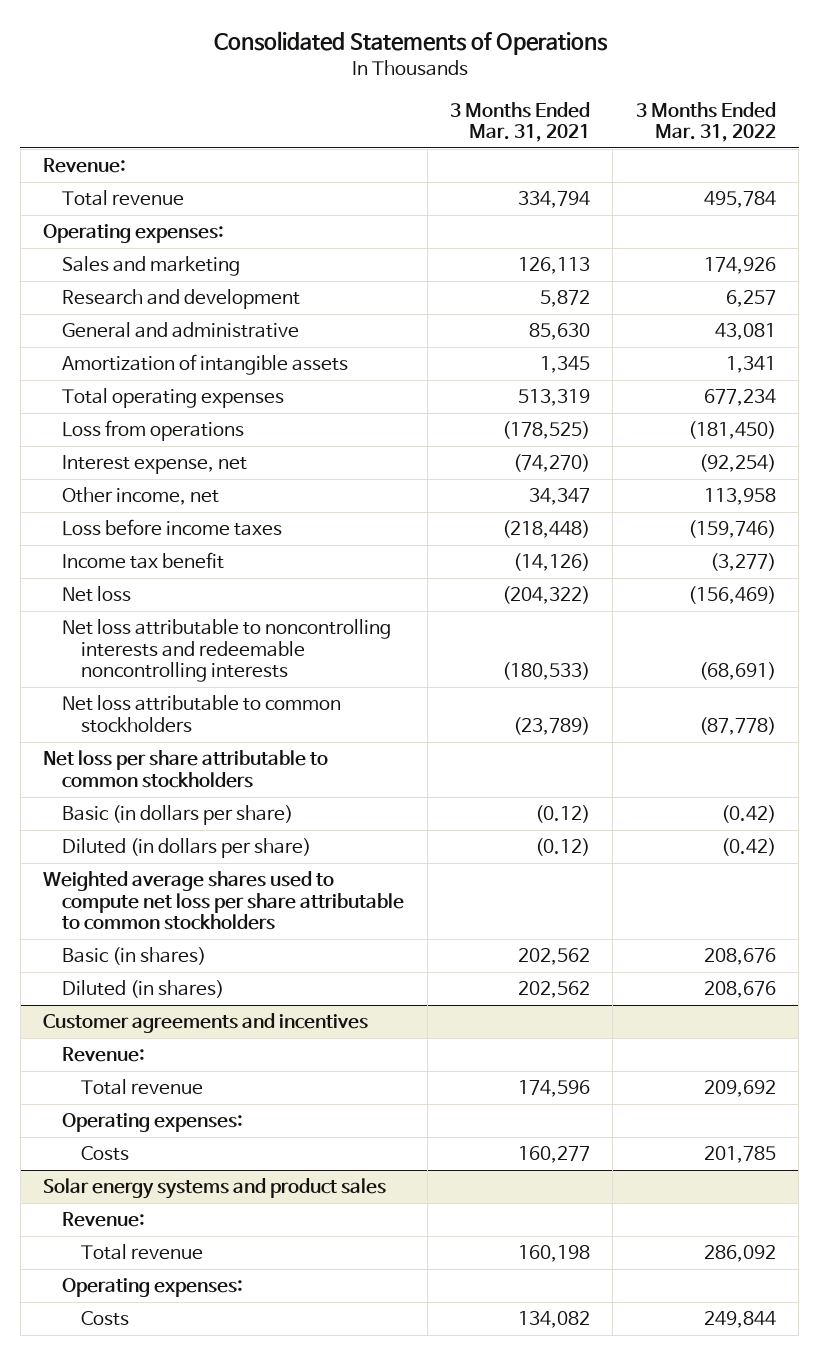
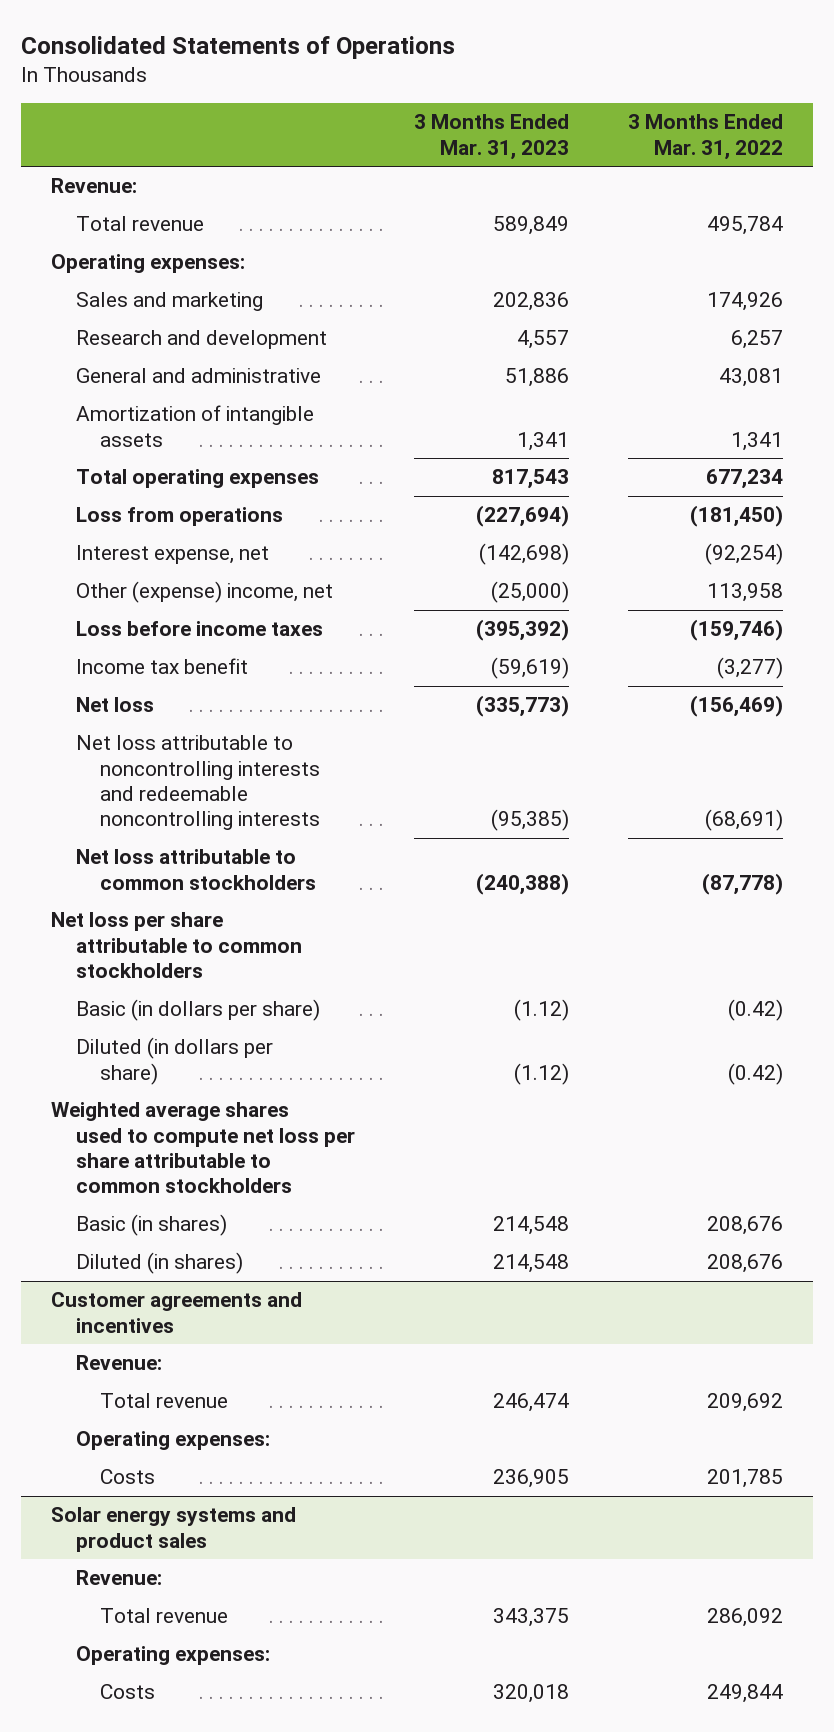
- | 3 Months Ended Mar. 31, 2021 | 3 Months Ended Mar. 31, 2022
+ | 3 Months Ended Mar. 31, 2023 | 3 Months Ended Mar. 31, 2022
- Other income, net | 34,347 | 113,958
+ Other (expense) income, net | (25,000) | 113,958

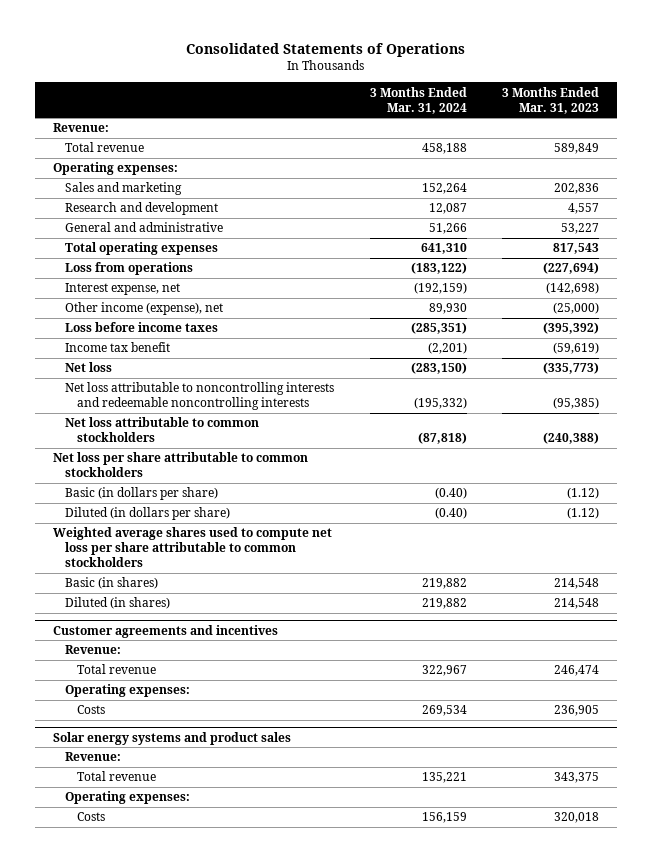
- | 3 Months Ended Mar. 31, 2023 | 3 Months Ended Mar. 31, 2022
+ | 3 Months Ended Mar. 31, 2024 | 3 Months Ended Mar. 31, 2023
- General and administrative | 51,886 | 43,081
- Amortization of intangible assets | 1,341 | 1,341
+ General and administrative | 51,266 | 53,227
- Other (expense) income, net | (25,000) | 113,958
+ Other income (expense), net | 89,930 | (25,000)

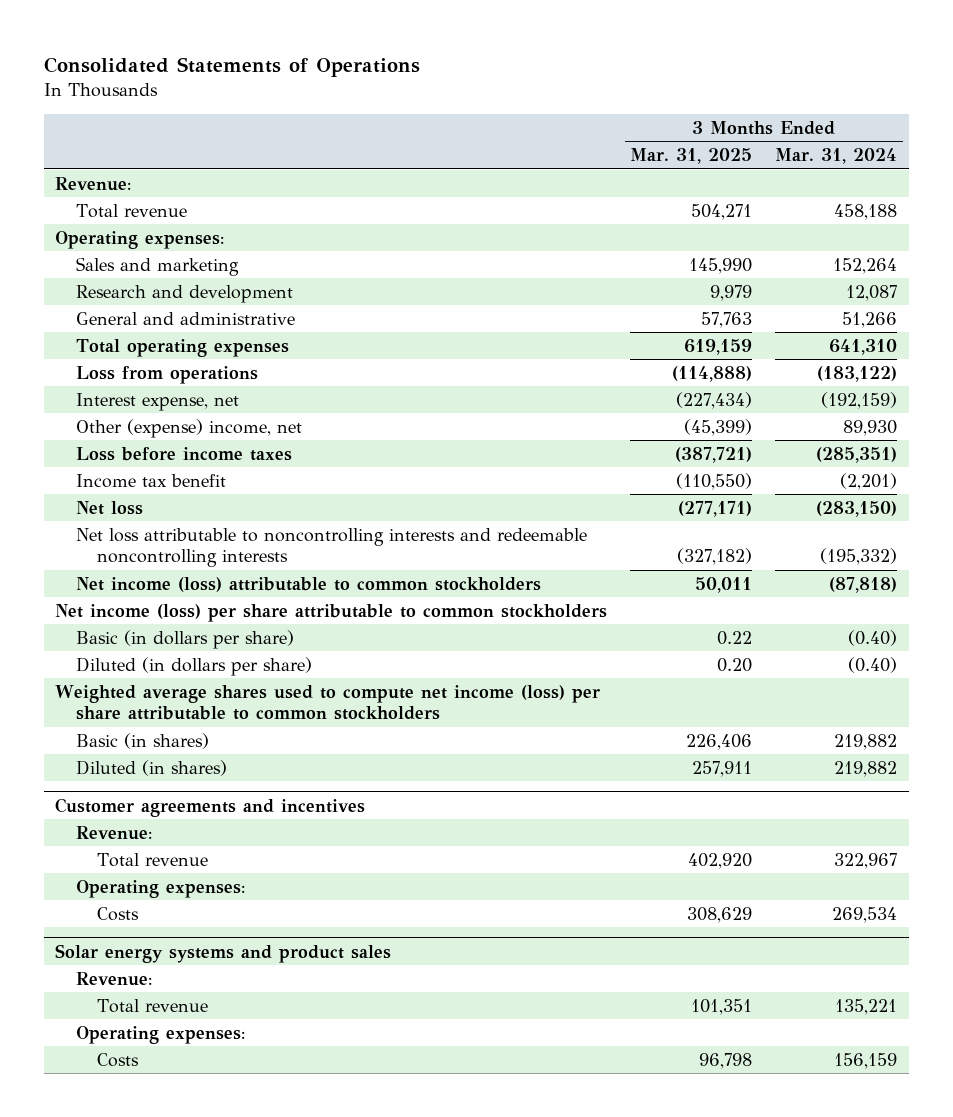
- | 3 Months Ended Mar. 31, 2024 | 3 Months Ended Mar. 31, 2023
+ | 3 Months Ended Mar. 31, 2025 | 3 Months Ended Mar. 31, 2024
- Other income (expense), net | 89,930 | (25,000)
+ Other (expense) income, net | (45,399) | 89,930
- Net loss attributable to common stockholders | (87,818) | (240,388)
- Net loss per share attributable to common stockholders
+ Net income (loss) attributable to common stockholders | 50,011 | (87,818)
+ Net income (loss) per share attributable to common stockholders
- Weighted average shares used to compute net loss per share attributable to common stockholders
+ Weighted average shares used to compute net income (loss) per share attributable to common stockholders

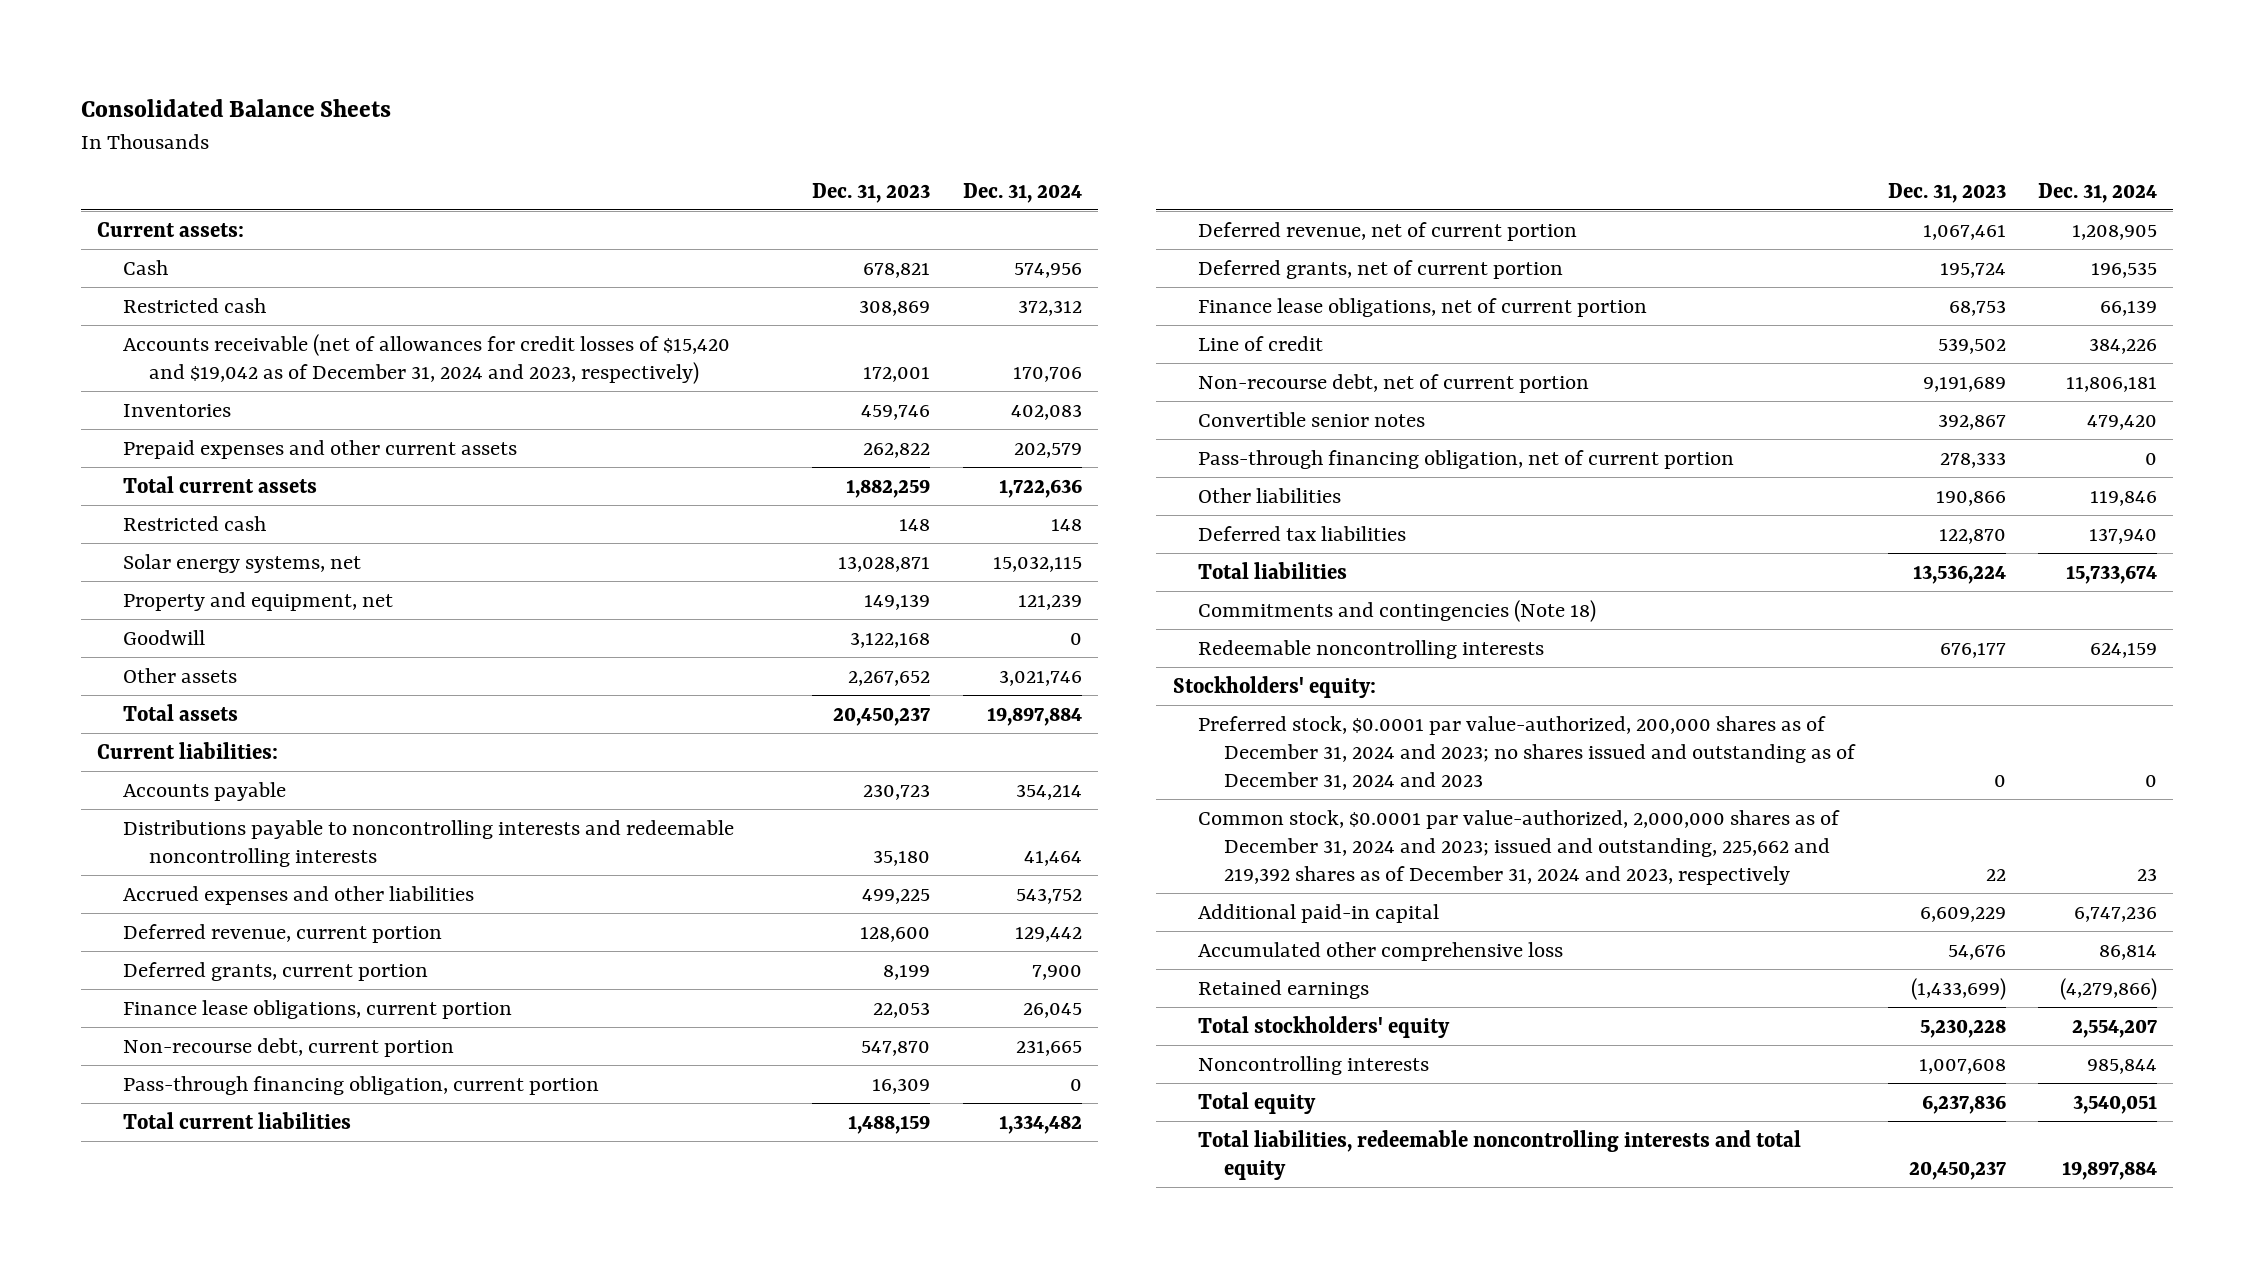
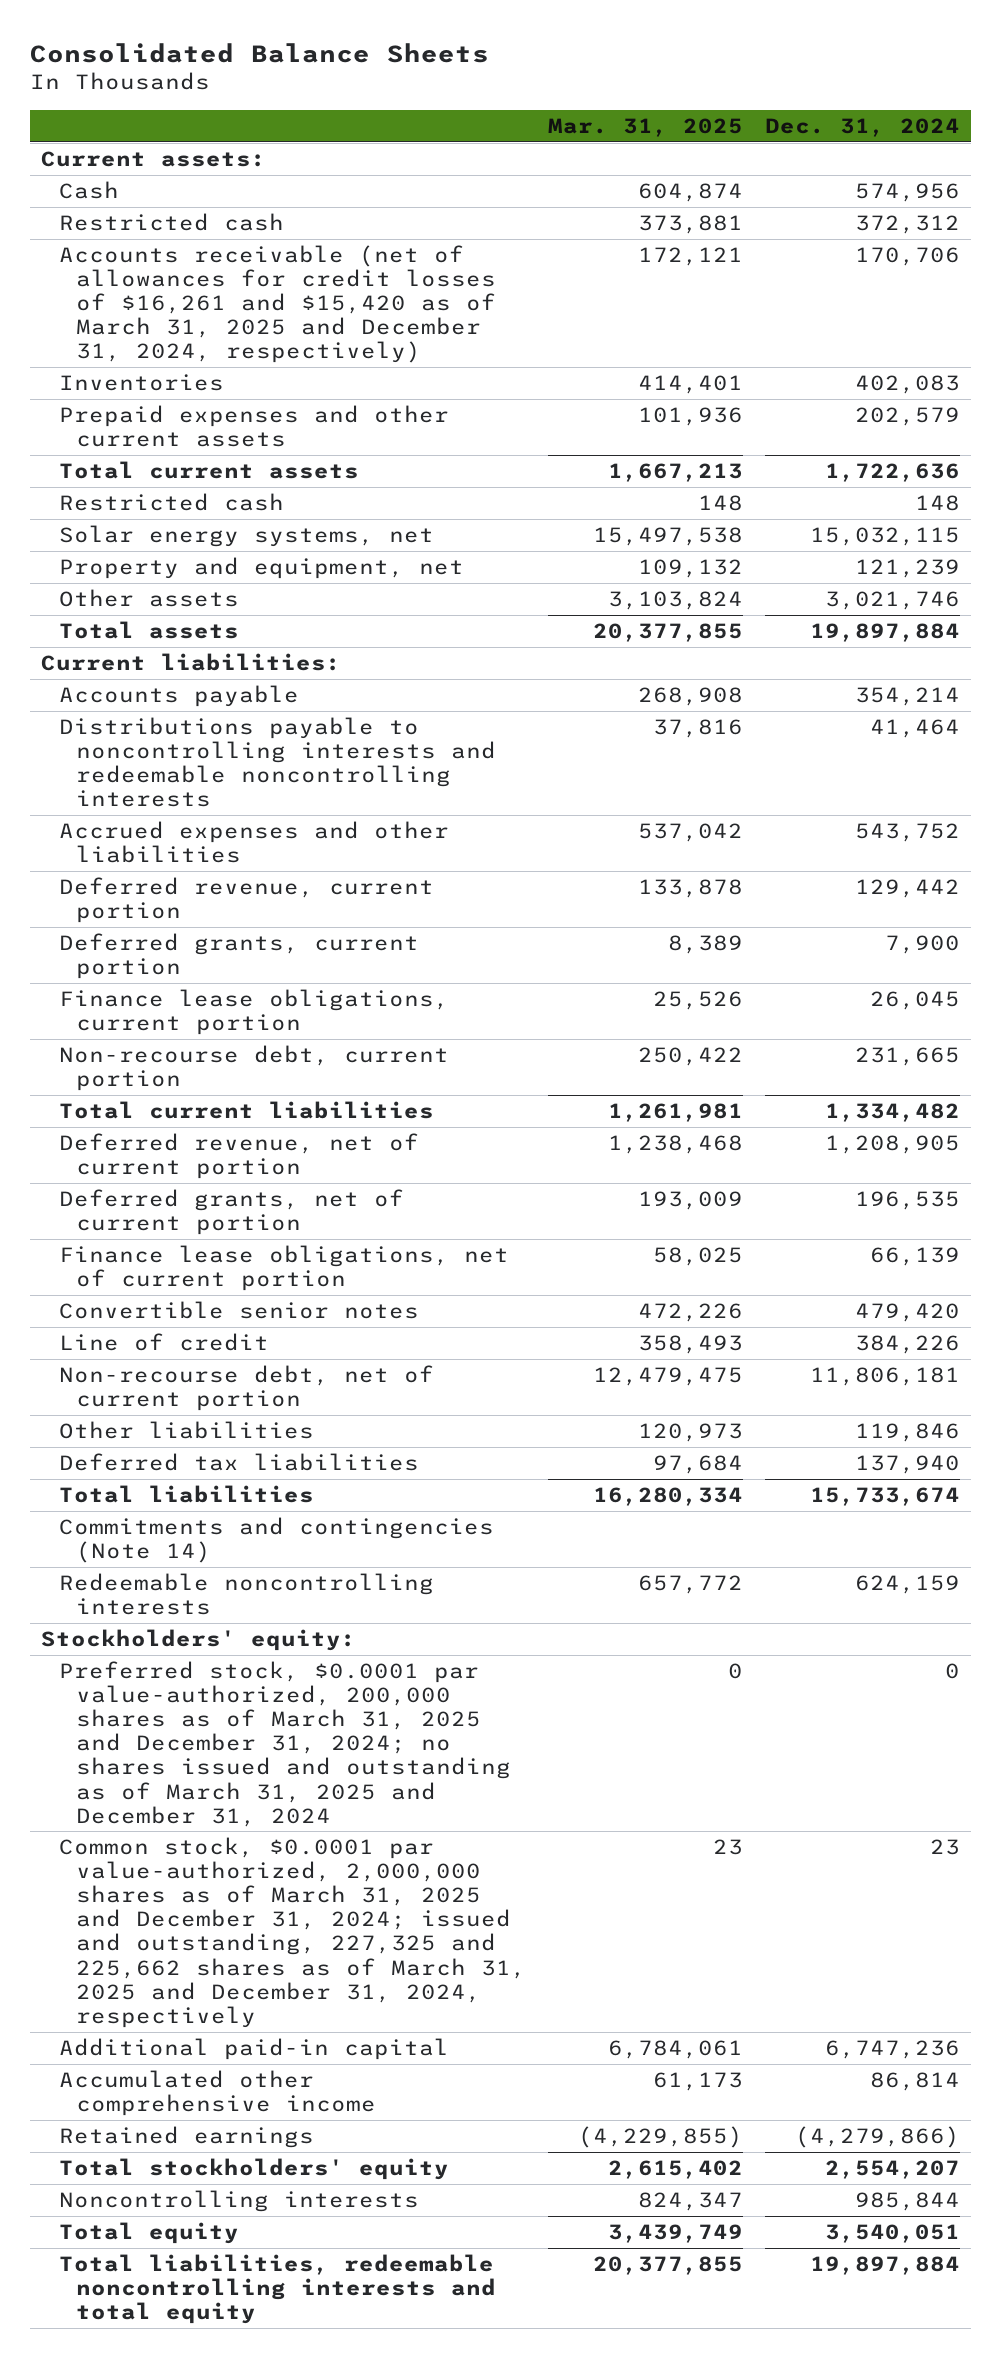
- | Dec. 31, 2023 | Dec. 31, 2024
+ | Mar. 31, 2025 | Dec. 31, 2024
- Accounts receivable (net of allowances for credit losses of $15,420 and $19,042 as of December 31, 2024 and 2023, respectively) | 172,001 | 170,706
+ Accounts receivable (net of allowances for credit losses of $16,261 and $15,420 as of March 31, 2025 and December 31, 2024, respectively) | 172,121 | 170,706
- Goodwill | 3,122,168 | 0
- Pass-through financing obligation, current portion | 16,309 | 0
moved up: Convertible senior notes | 472,226 | 479,420
- Pass-through financing obligation, net of current portion | 278,333 | 0
- Commitments and contingencies (Note 18)
+ Commitments and contingencies (Note 14)
- Preferred stock, $0.0001 par value-authorized, 200,000 shares as of December 31, 2024 and 2023; no shares issued and outstanding as of December 31, 2024 and 2023 | 0 | 0
- Common stock, $0.0001 par value-authorized, 2,000,000 shares as of December 31, 2024 and 2023; issued and outstanding, 225,662 and 219,392 shares as of December 31, 2024 and 2023, respectively | 22 | 23
+ Preferred stock, $0.0001 par value-authorized, 200,000 shares as of March 31, 2025 and December 31, 2024; no shares issued and outstanding as of March 31, 2025 and December 31, 2024 | 0 | 0
+ Common stock, $0.0001 par value-authorized, 2,000,000 shares as of March 31, 2025 and December 31, 2024; issued and outstanding, 227,325 and 225,662 shares as of March 31, 2025 and December 31, 2024, respectively | 23 | 23
- Accumulated other comprehensive loss | 54,676 | 86,814
+ Accumulated other comprehensive income | 61,173 | 86,814

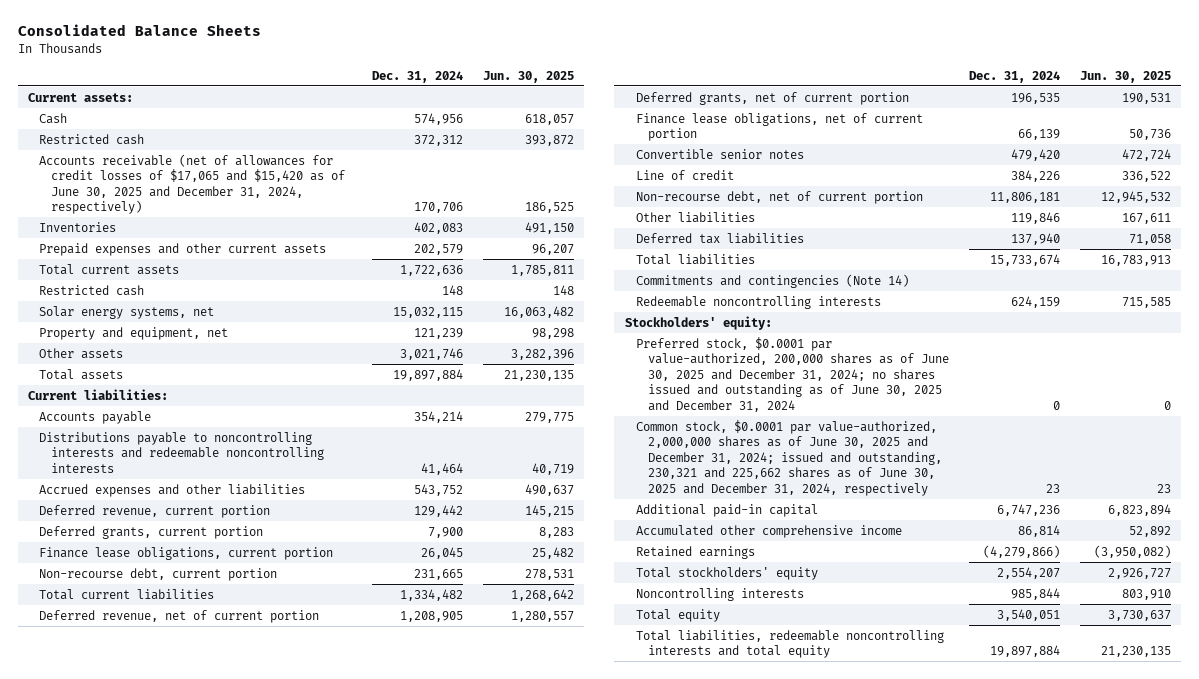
- | Mar. 31, 2025 | Dec. 31, 2024
+ | Dec. 31, 2024 | Jun. 30, 2025
- Accounts receivable (net of allowances for credit losses of $16,261 and $15,420 as of March 31, 2025 and December 31, 2024, respectively) | 172,121 | 170,706
+ Accounts receivable (net of allowances for credit losses of $17,065 and $15,420 as of June 30, 2025 and December 31, 2024, respectively) | 170,706 | 186,525
- Preferred stock, $0.0001 par value-authorized, 200,000 shares as of March 31, 2025 and December 31, 2024; no shares issued and outstanding as of March 31, 2025 and December 31, 2024 | 0 | 0
- Common stock, $0.0001 par value-authorized, 2,000,000 shares as of March 31, 2025 and December 31, 2024; issued and outstanding, 227,325 and 225,662 shares as of March 31, 2025 and December 31, 2024, respectively | 23 | 23
+ Preferred stock, $0.0001 par value-authorized, 200,000 shares as of June 30, 2025 and December 31, 2024; no shares issued and outstanding as of June 30, 2025 and December 31, 2024 | 0 | 0
+ Common stock, $0.0001 par value-authorized, 2,000,000 shares as of June 30, 2025 and December 31, 2024; issued and outstanding, 230,321 and 225,662 shares as of June 30, 2025 and December 31, 2024, respectively | 23 | 23

